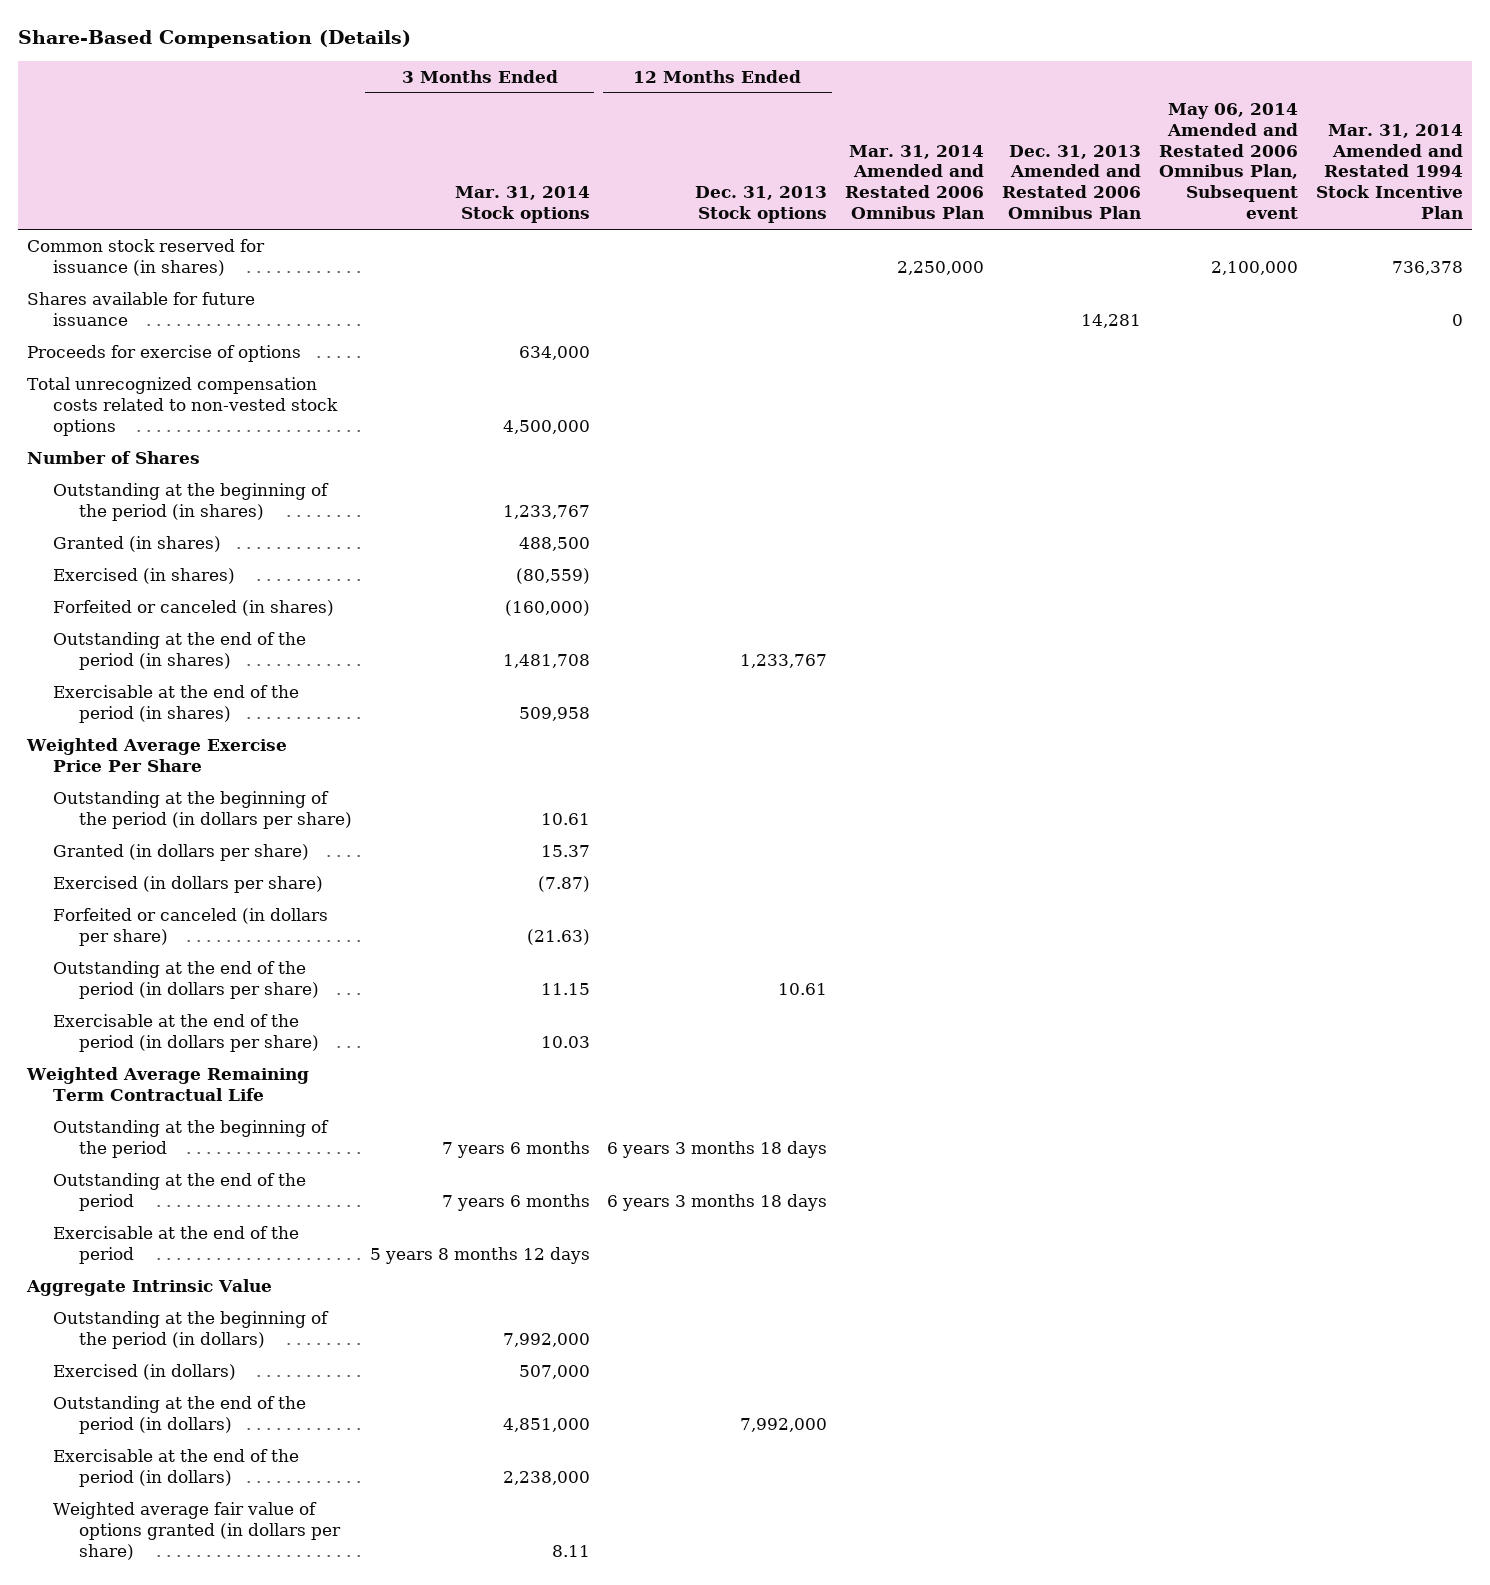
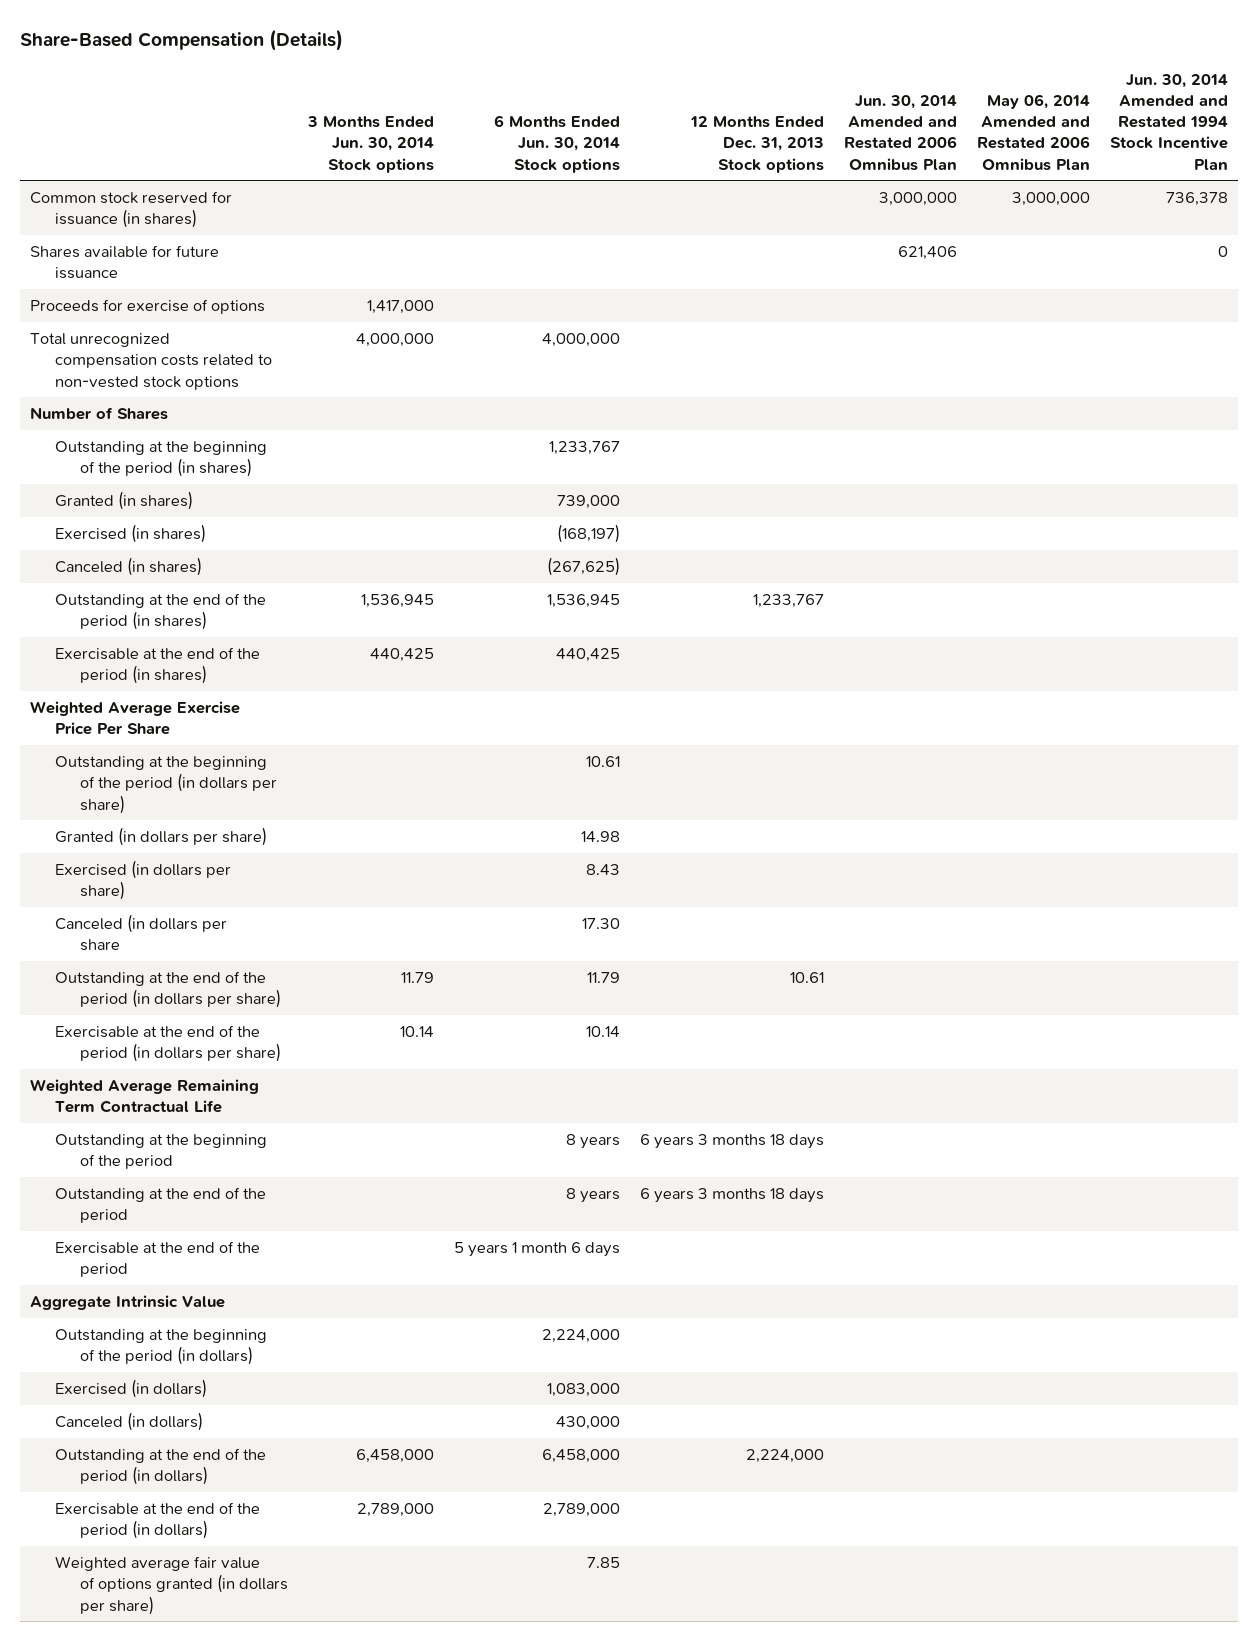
- | 3 Months Ended Mar. 31, 2014 Stock options | 12 Months Ended Dec. 31, 2013 Stock options | Mar. 31, 2014 Amended and Restated 2006 Omnibus Plan | Dec. 31, 2013 Amended and Restated 2006 Omnibus Plan | May 06, 2014 Amended and Restated 2006 Omnibus Plan, Subsequent event | Mar. 31, 2014 Amended and Restated 1994 Stock Incentive Plan
+ | 3 Months Ended Jun. 30, 2014 Stock options | 6 Months Ended Jun. 30, 2014 Stock options | 12 Months Ended Dec. 31, 2013 Stock options | Jun. 30, 2014 Amended and Restated 2006 Omnibus Plan | May 06, 2014 Amended and Restated 2006 Omnibus Plan | Jun. 30, 2014 Amended and Restated 1994 Stock Incentive Plan
- Forfeited or canceled (in shares) | (160,000) | | | | |
+ Canceled (in shares) | | (267,625) | | | |
- Forfeited or canceled (in dollars per share) | (21.63) | | | | |
+ Canceled (in dollars per share | | 17.30 | | | |
- Outstanding at the end of the period (in dollars) | 4,851,000 | 7,992,000 | | | |
+ Canceled (in dollars) | | 430,000 | | | |
+ Outstanding at the end of the period (in dollars) | 6,458,000 | 6,458,000 | 2,224,000 | | |

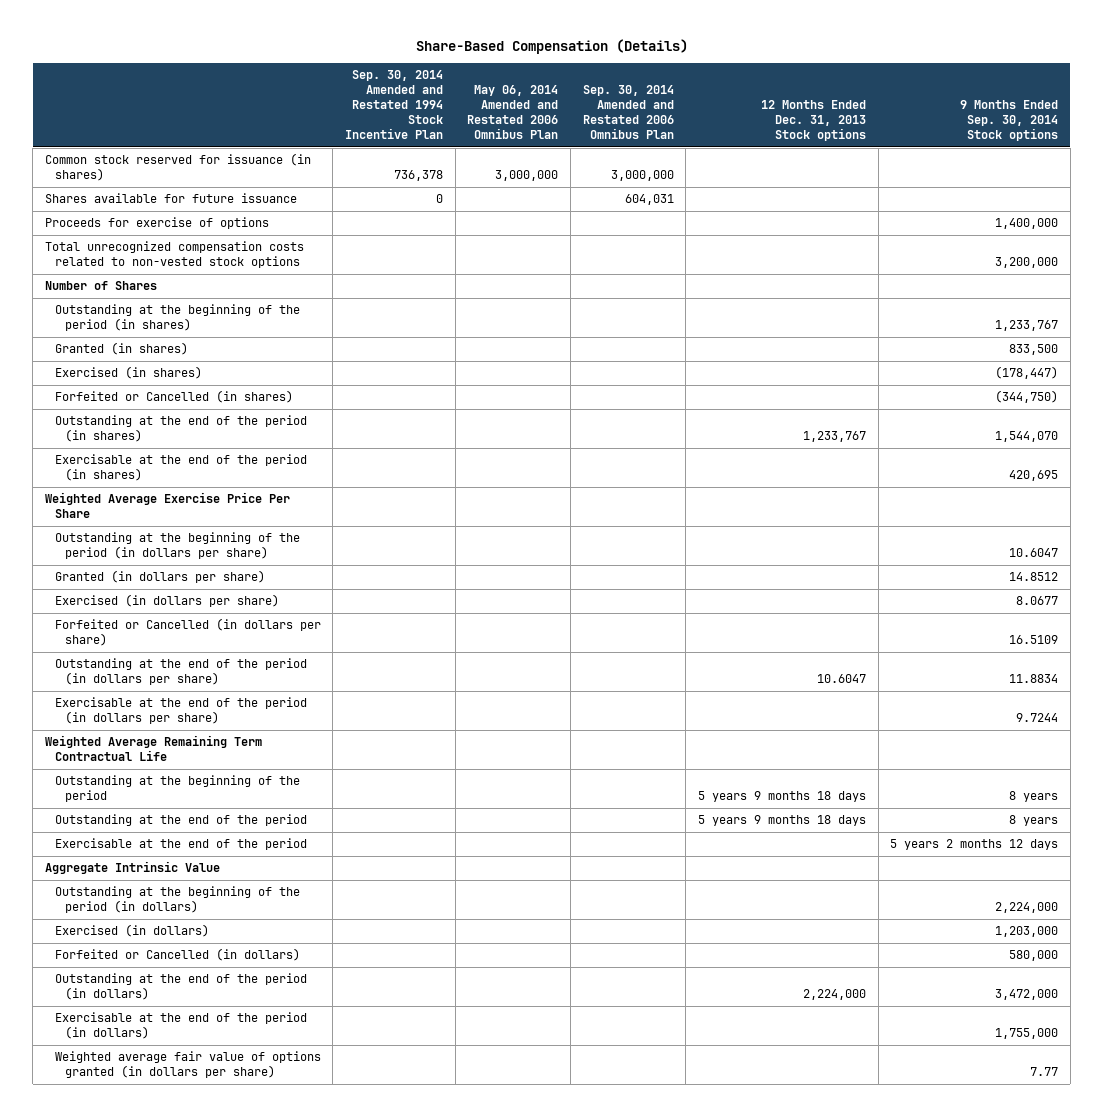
- | 3 Months Ended Jun. 30, 2014 Stock options | 6 Months Ended Jun. 30, 2014 Stock options | 12 Months Ended Dec. 31, 2013 Stock options | Jun. 30, 2014 Amended and Restated 2006 Omnibus Plan | May 06, 2014 Amended and Restated 2006 Omnibus Plan | Jun. 30, 2014 Amended and Restated 1994 Stock Incentive Plan
+ | Sep. 30, 2014 Amended and Restated 1994 Stock Incentive Plan | May 06, 2014 Amended and Restated 2006 Omnibus Plan | Sep. 30, 2014 Amended and Restated 2006 Omnibus Plan | 12 Months Ended Dec. 31, 2013 Stock options | 9 Months Ended Sep. 30, 2014 Stock options
- Canceled (in shares) | | (267,625) | | | |
+ Forfeited or Cancelled (in shares) | | | | | (344,750)
- Canceled (in dollars per share | | 17.30 | | | |
- Outstanding at the end of the period (in dollars per share) | 11.79 | 11.79 | 10.61 | | |
+ Forfeited or Cancelled (in dollars per share) | | | | | 16.5109
+ Outstanding at the end of the period (in dollars per share) | | | | 10.6047 | 11.8834
- Outstanding at the beginning of the period | | 8 years | 6 years 3 months 18 days | | |
- Outstanding at the end of the period | | 8 years | 6 years 3 months 18 days | | |
+ Outstanding at the beginning of the period | | | | 5 years 9 months 18 days | 8 years
+ Outstanding at the end of the period | | | | 5 years 9 months 18 days | 8 years
- Canceled (in dollars) | | 430,000 | | | |
+ Forfeited or Cancelled (in dollars) | | | | | 580,000

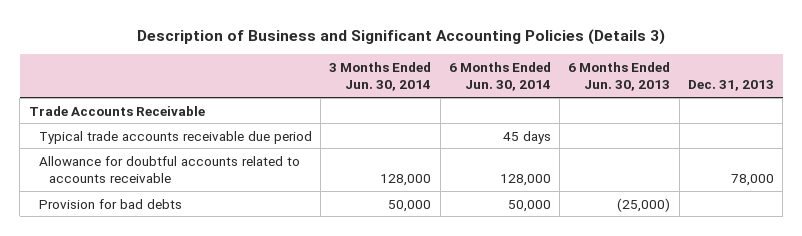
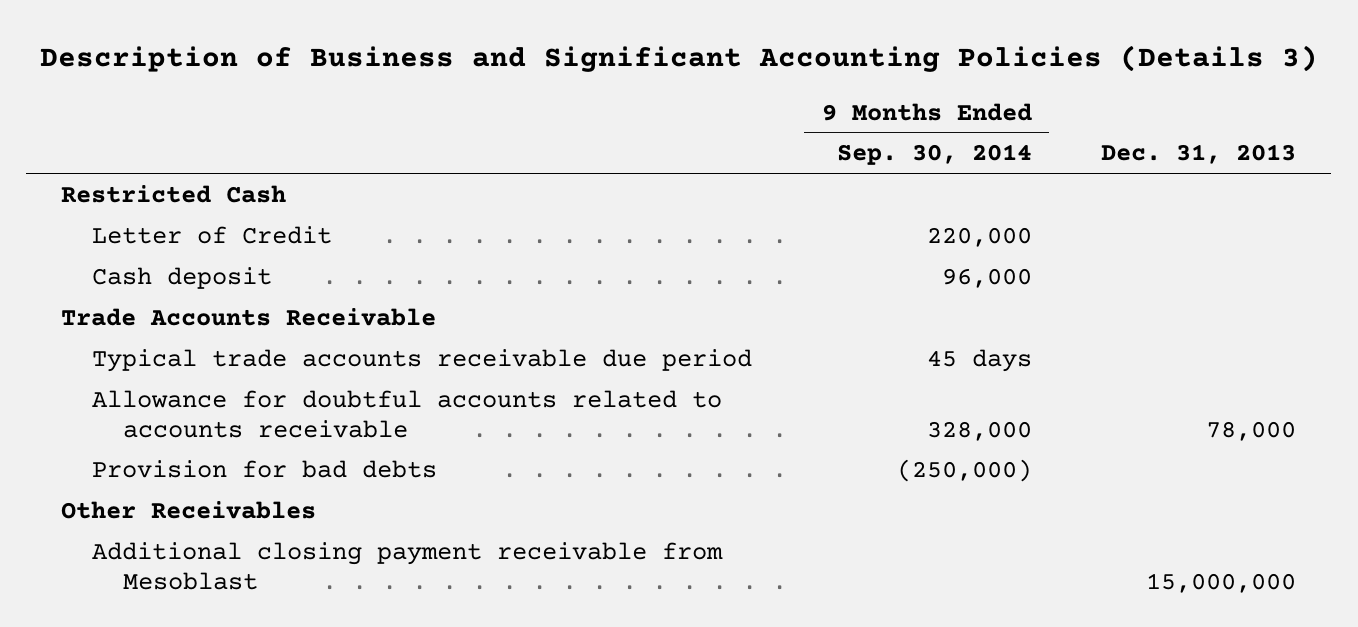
- | 3 Months Ended Jun. 30, 2014 | 6 Months Ended Jun. 30, 2014 | 6 Months Ended Jun. 30, 2013 | Dec. 31, 2013
+ | 9 Months Ended Sep. 30, 2014 | Dec. 31, 2013
+ Restricted Cash
+ Letter of Credit | 220,000 |
+ Cash deposit | 96,000 |
+ Other Receivables
+ Additional closing payment receivable from Mesoblast | | 15,000,000

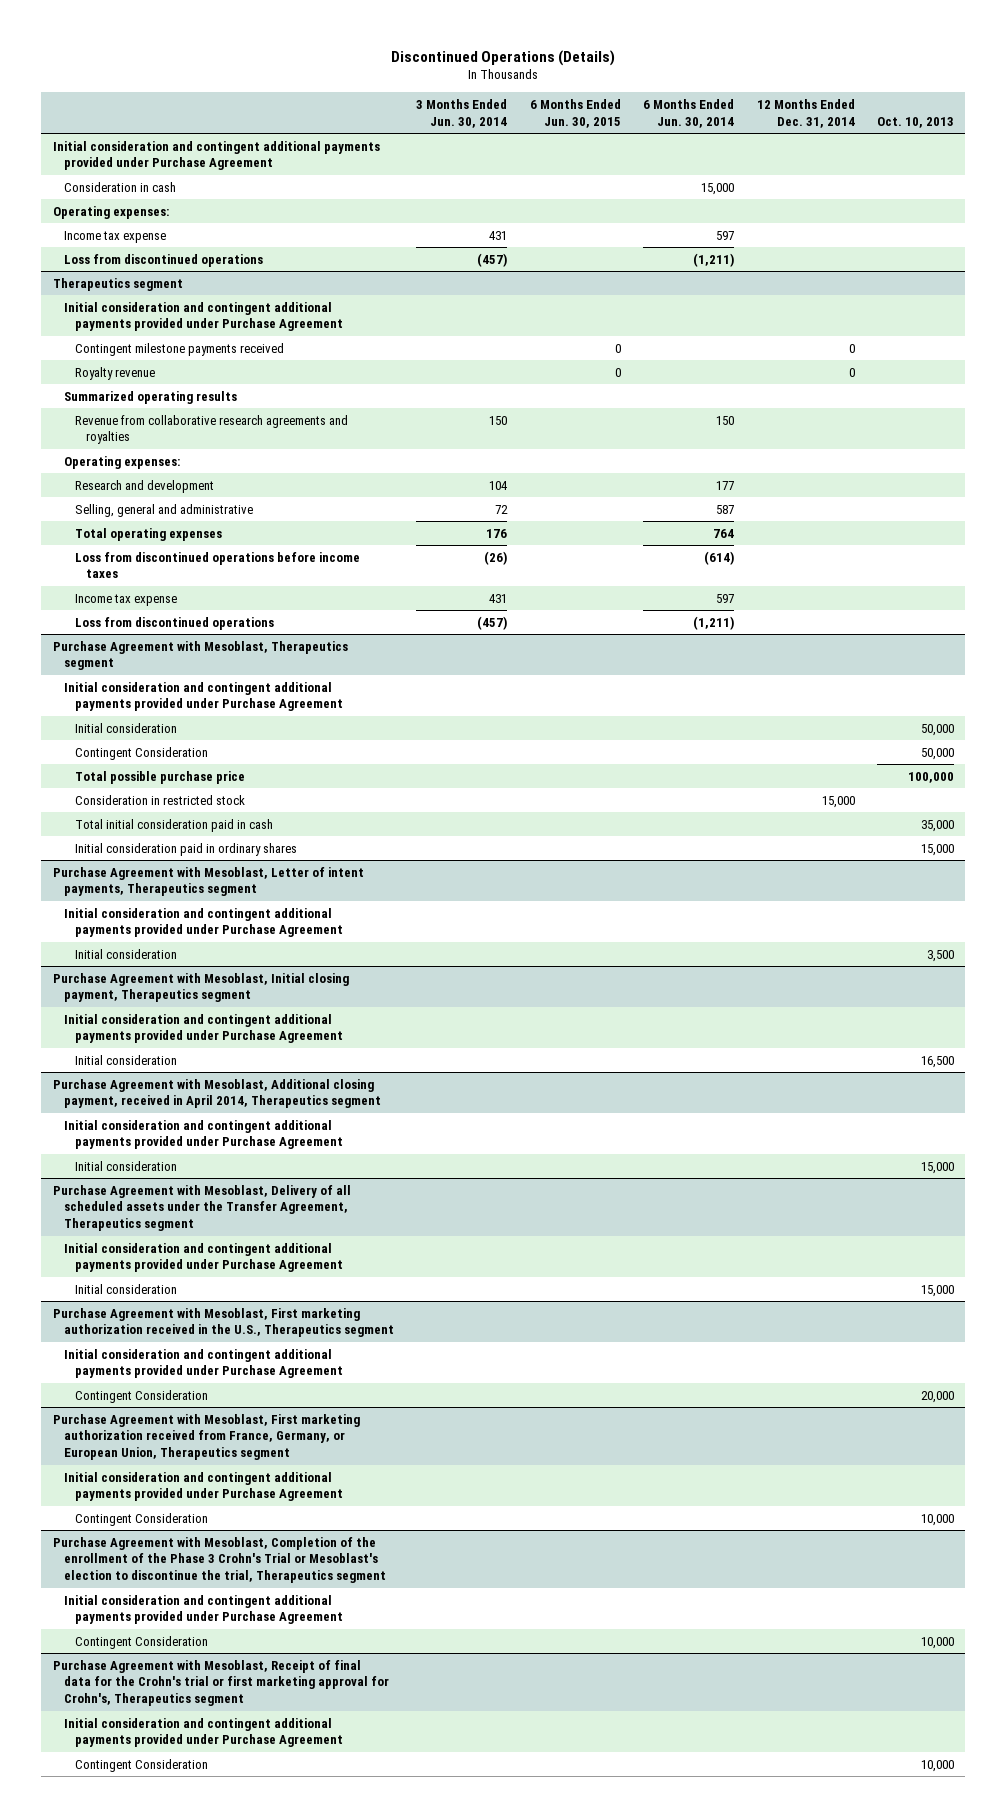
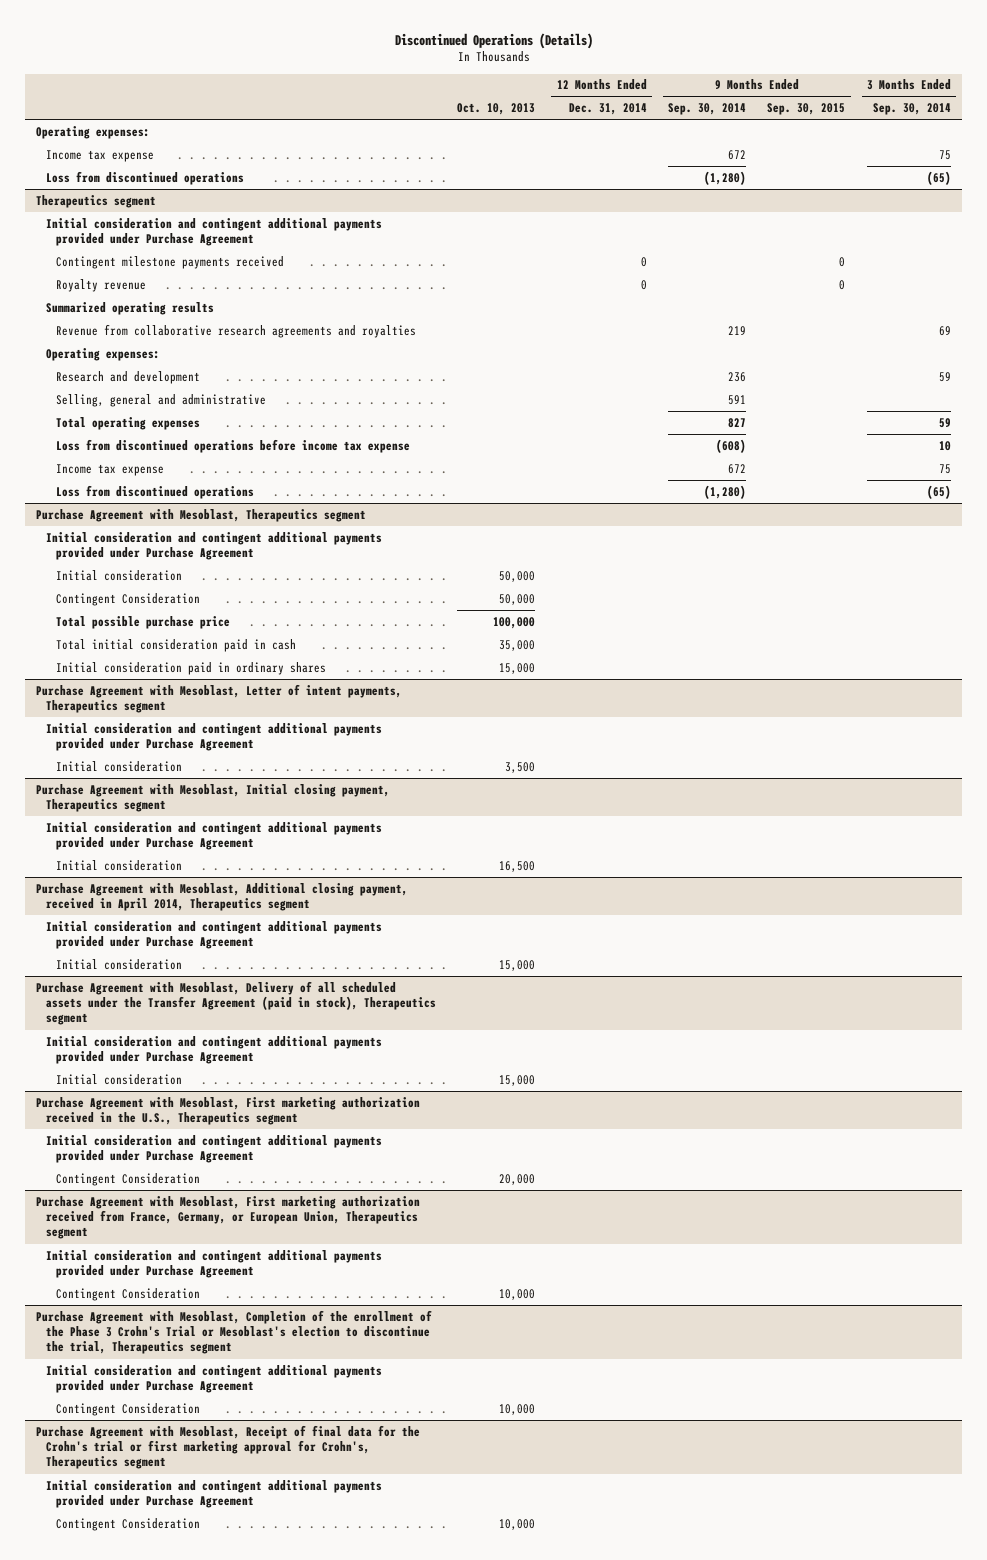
- | 3 Months Ended Jun. 30, 2014 | 6 Months Ended Jun. 30, 2015 | 6 Months Ended Jun. 30, 2014 | 12 Months Ended Dec. 31, 2014 | Oct. 10, 2013
+ | Oct. 10, 2013 | 12 Months Ended Dec. 31, 2014 | 9 Months Ended Sep. 30, 2014 | 9 Months Ended Sep. 30, 2015 | 3 Months Ended Sep. 30, 2014
- Initial consideration and contingent additional payments provided under Purchase Agreement
- Consideration in cash | | | 15,000 | |
@ Therapeutics segment
- Loss from discontinued operations before income taxes | (26) | | (614) | |
+ Loss from discontinued operations before income tax expense | | | (608) | | 10
@ Purchase Agreement with Mesoblast, Therapeutics segment
- Consideration in restricted stock | | | | 15,000 |
- Purchase Agreement with Mesoblast, Delivery of all scheduled assets under the Transfer Agreement, Therapeutics segment
+ Purchase Agreement with Mesoblast, Delivery of all scheduled assets under the Transfer Agreement (paid in stock), Therapeutics segment

